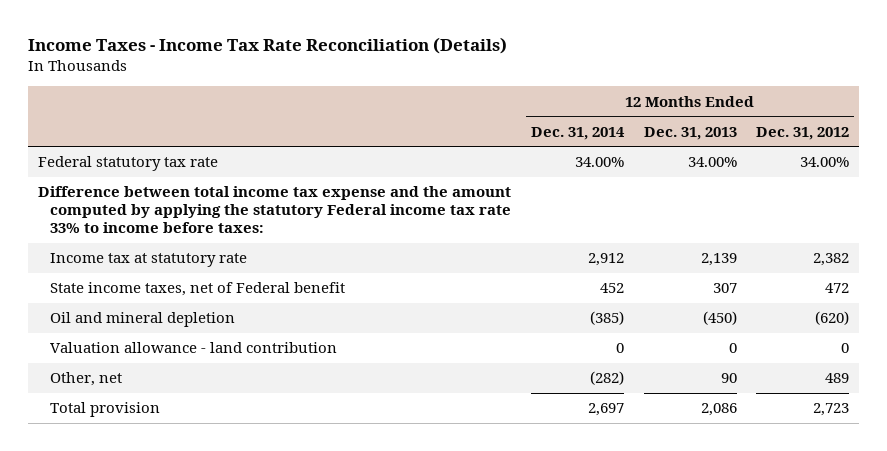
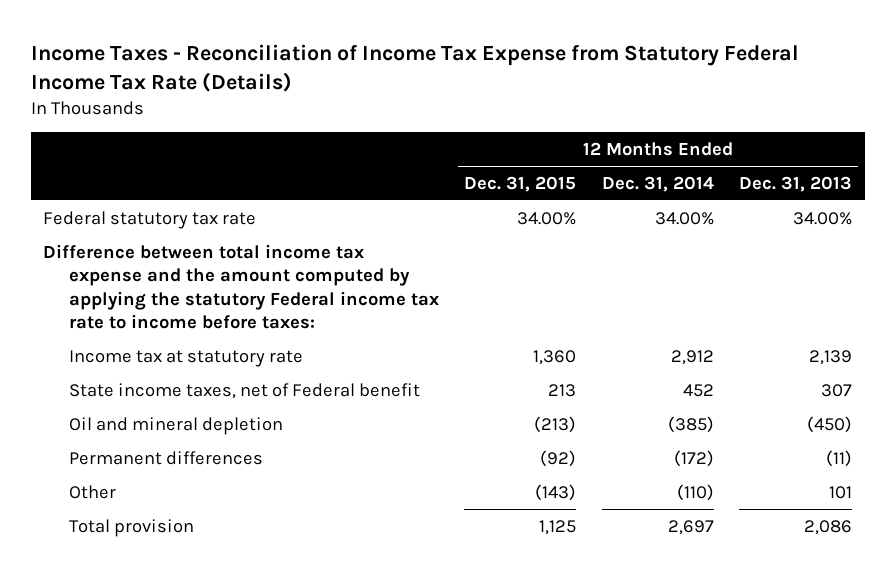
- Income Taxes - Income Tax Rate Reconciliation (Details)
+ Income Taxes - Reconciliation of Income Tax Expense from Statutory Federal Income Tax Rate (Details)
- | 12 Months Ended Dec. 31, 2014 | 12 Months Ended Dec. 31, 2013 | 12 Months Ended Dec. 31, 2012
+ | 12 Months Ended Dec. 31, 2015 | 12 Months Ended Dec. 31, 2014 | 12 Months Ended Dec. 31, 2013
- Difference between total income tax expense and the amount computed by applying the statutory Federal income tax rate 33% to income before taxes:
+ Difference between total income tax expense and the amount computed by applying the statutory Federal income tax rate to income before taxes:
- Valuation allowance - land contribution | 0 | 0 | 0
- Other, net | (282) | 90 | 489
+ Permanent differences | (92) | (172) | (11)
+ Other | (143) | (110) | 101

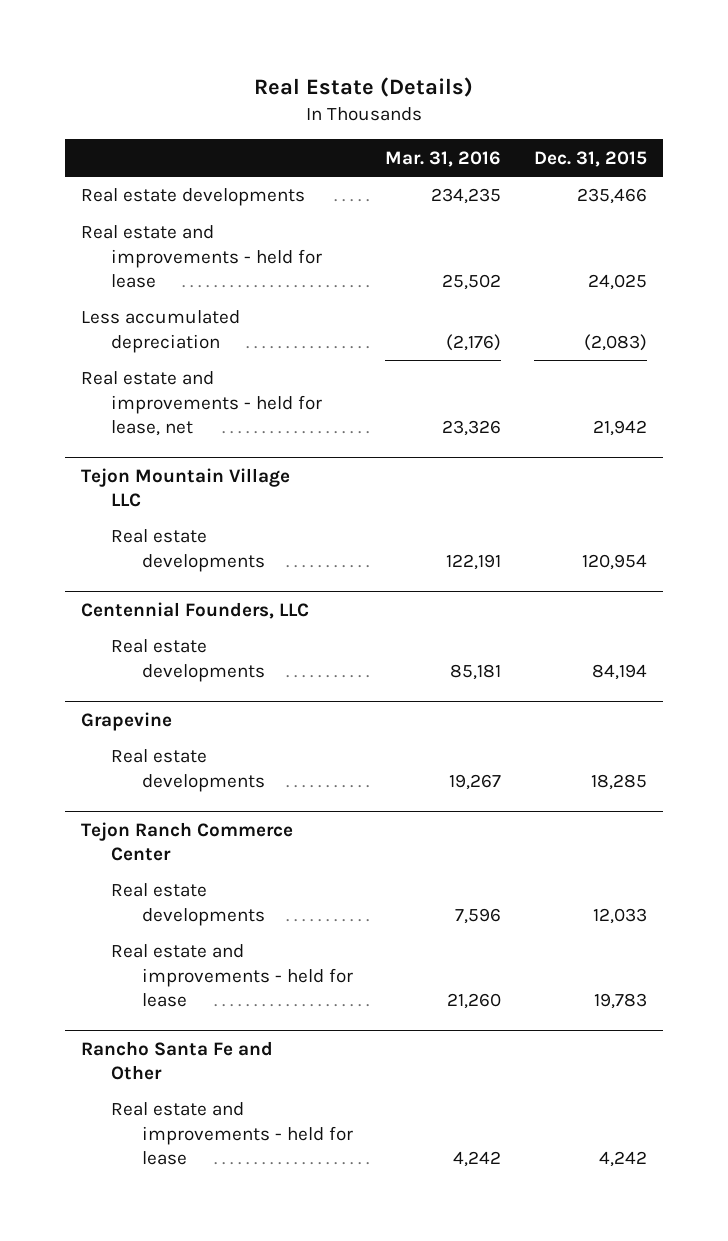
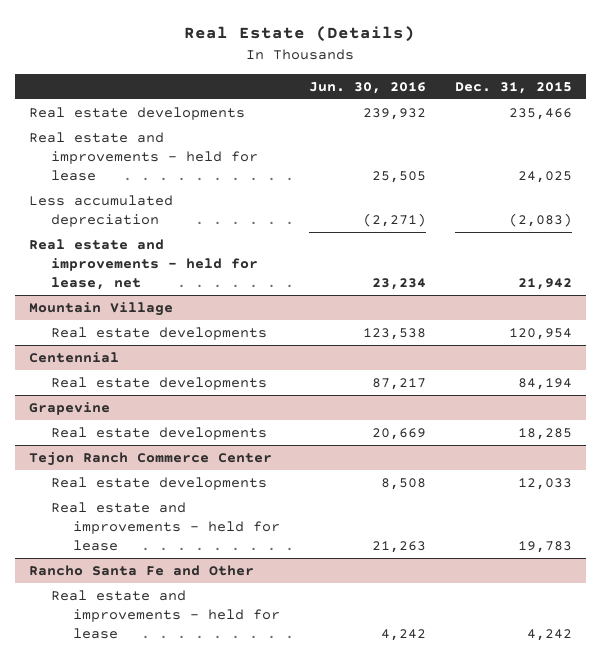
- | Mar. 31, 2016 | Dec. 31, 2015
+ | Jun. 30, 2016 | Dec. 31, 2015
- Tejon Mountain Village LLC
+ Mountain Village
- Centennial Founders, LLC
+ Centennial

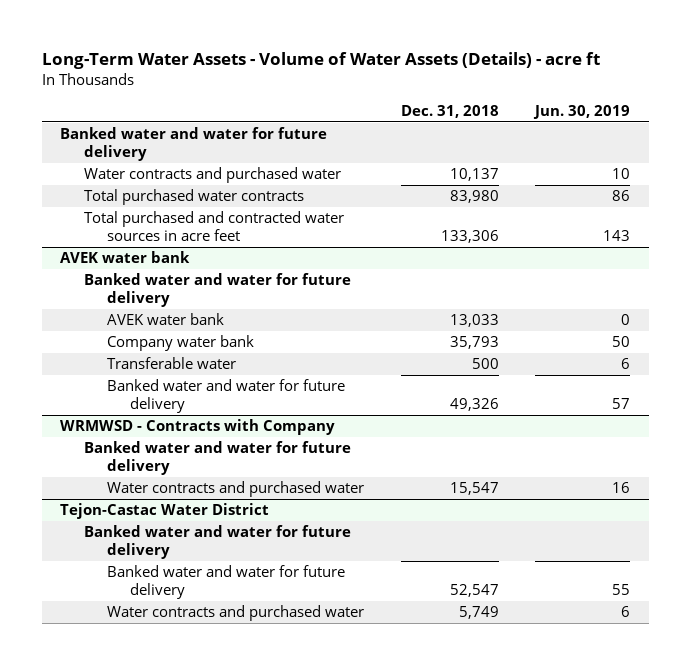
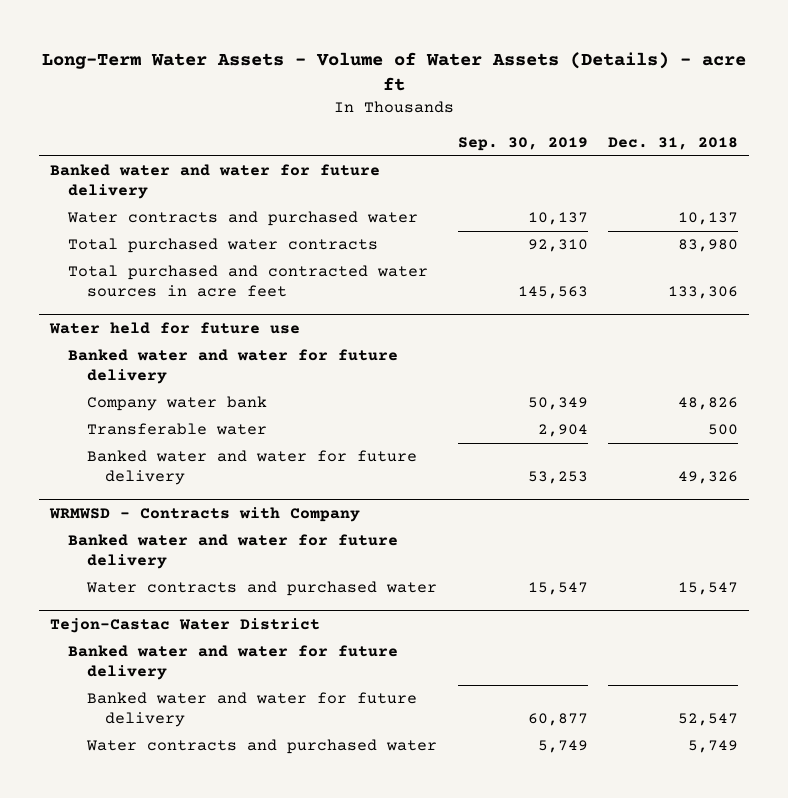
- | Dec. 31, 2018 | Jun. 30, 2019
+ | Sep. 30, 2019 | Dec. 31, 2018
- AVEK water bank
+ Water held for future use
- AVEK water bank | 13,033 | 0
- Company water bank | 35,793 | 50
+ Company water bank | 50,349 | 48,826

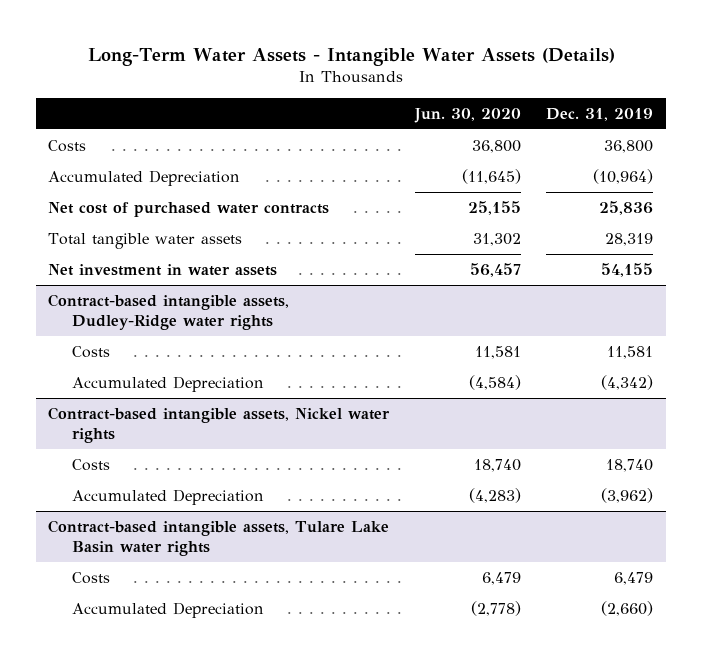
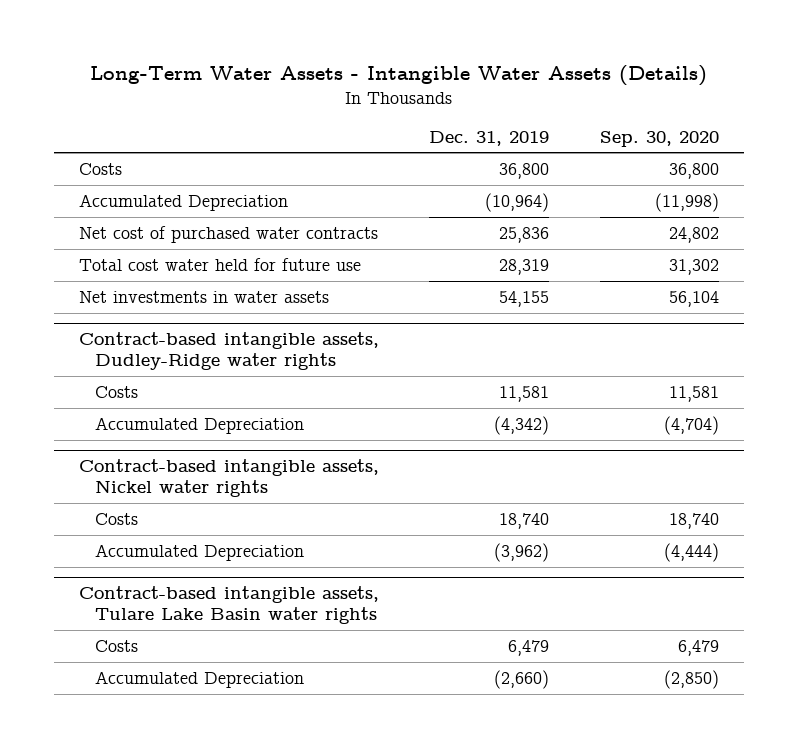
- | Jun. 30, 2020 | Dec. 31, 2019
+ | Dec. 31, 2019 | Sep. 30, 2020
- Total tangible water assets | 31,302 | 28,319
- Net investment in water assets | 56,457 | 54,155
+ Total cost water held for future use | 28,319 | 31,302
+ Net investments in water assets | 54,155 | 56,104

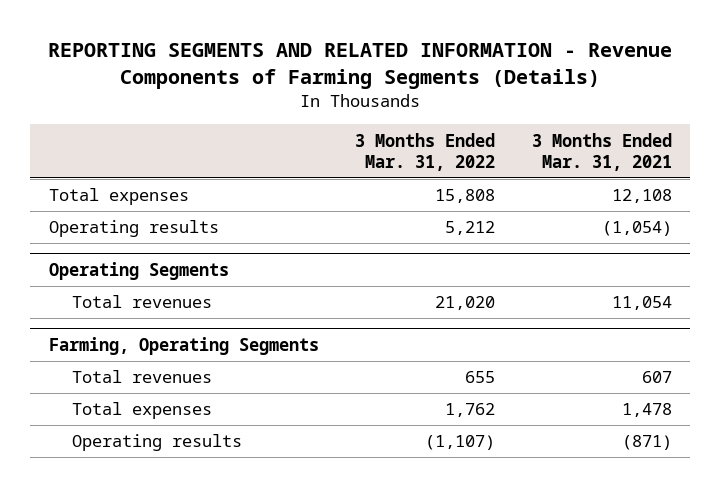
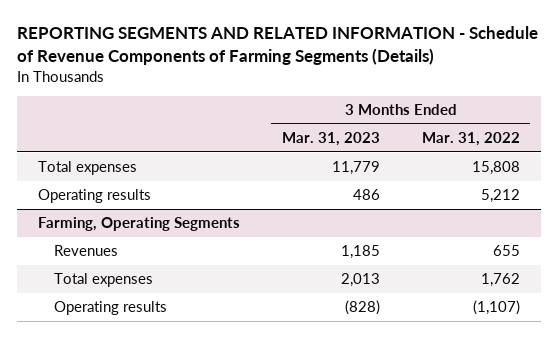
- REPORTING SEGMENTS AND RELATED INFORMATION - Revenue Components of Farming Segments (Details)
+ REPORTING SEGMENTS AND RELATED INFORMATION - Schedule of Revenue Components of Farming Segments (Details)
- | 3 Months Ended Mar. 31, 2022 | 3 Months Ended Mar. 31, 2021
+ | 3 Months Ended Mar. 31, 2023 | 3 Months Ended Mar. 31, 2022
- Operating Segments
- Total revenues | 21,020 | 11,054
@ Farming, Operating Segments
- Total revenues | 655 | 607
+ Revenues | 1,185 | 655

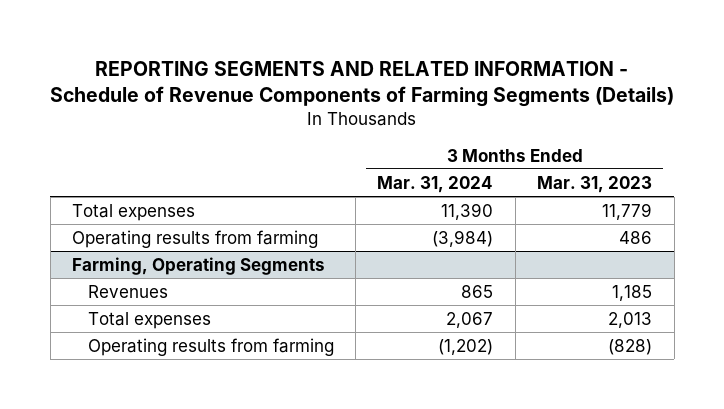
- | 3 Months Ended Mar. 31, 2023 | 3 Months Ended Mar. 31, 2022
+ | 3 Months Ended Mar. 31, 2024 | 3 Months Ended Mar. 31, 2023
- Operating results | 486 | 5,212
+ Operating results from farming | (3,984) | 486
@ Farming, Operating Segments
- Operating results | (828) | (1,107)
+ Operating results from farming | (1,202) | (828)

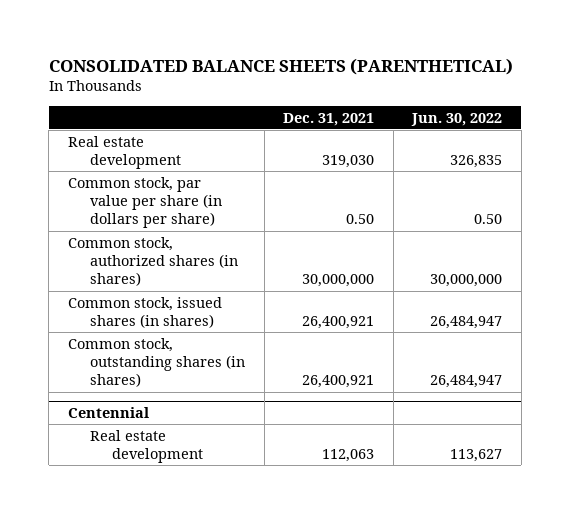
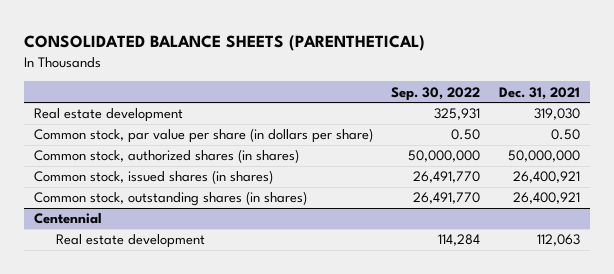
- | Dec. 31, 2021 | Jun. 30, 2022
+ | Sep. 30, 2022 | Dec. 31, 2021
- Common stock, authorized shares (in shares) | 30,000,000 | 30,000,000
+ Common stock, authorized shares (in shares) | 50,000,000 | 50,000,000

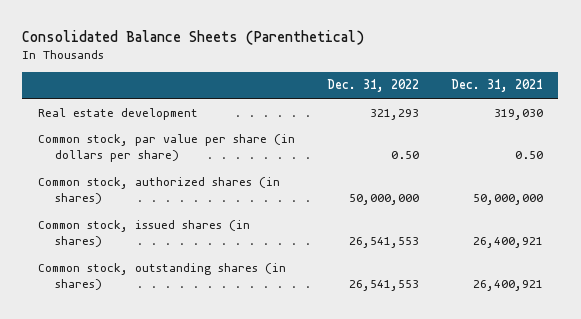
- CONSOLIDATED BALANCE SHEETS (PARENTHETICAL)
+ Consolidated Balance Sheets (Parenthetical)
- | Sep. 30, 2022 | Dec. 31, 2021
+ | Dec. 31, 2022 | Dec. 31, 2021
- Centennial
- Real estate development | 114,284 | 112,063

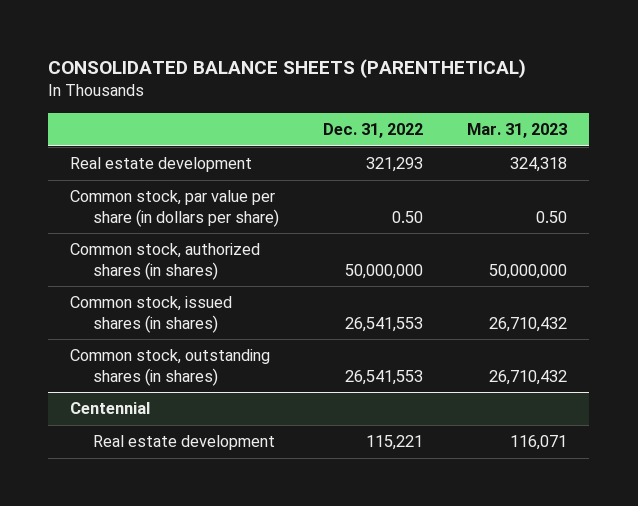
- Consolidated Balance Sheets (Parenthetical)
+ CONSOLIDATED BALANCE SHEETS (PARENTHETICAL)
- | Dec. 31, 2022 | Dec. 31, 2021
+ | Dec. 31, 2022 | Mar. 31, 2023
+ Centennial
+ Real estate development | 115,221 | 116,071

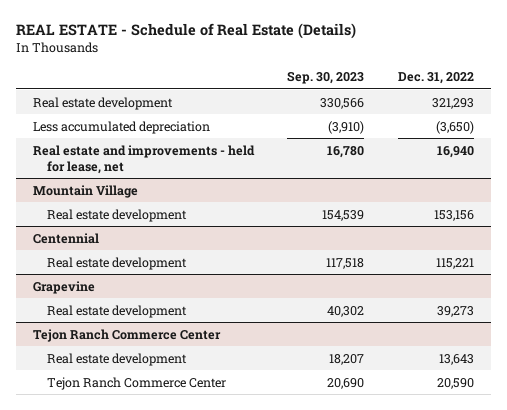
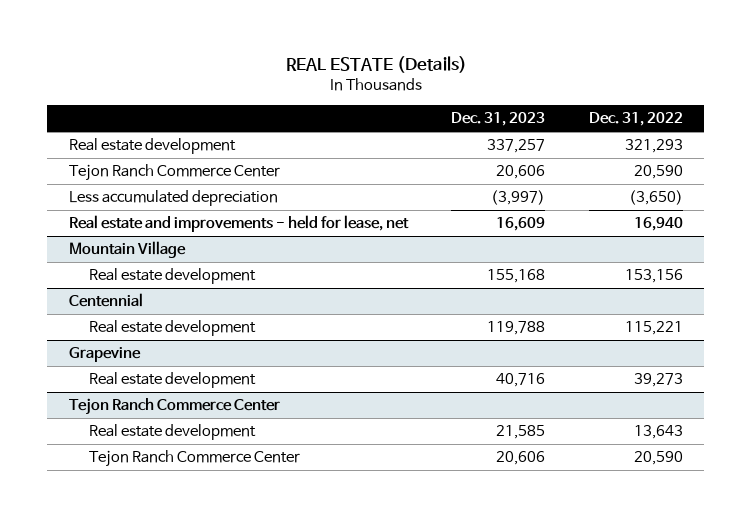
- REAL ESTATE - Schedule of Real Estate (Details)
+ REAL ESTATE (Details)
- | Sep. 30, 2023 | Dec. 31, 2022
+ | Dec. 31, 2023 | Dec. 31, 2022
+ Tejon Ranch Commerce Center | 20,606 | 20,590

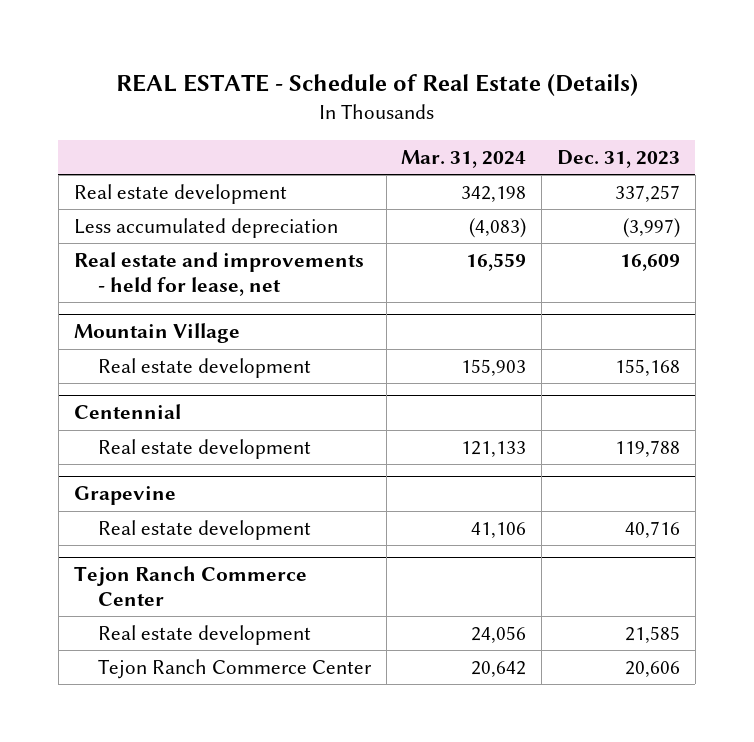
- REAL ESTATE (Details)
+ REAL ESTATE - Schedule of Real Estate (Details)
- | Dec. 31, 2023 | Dec. 31, 2022
+ | Mar. 31, 2024 | Dec. 31, 2023
- Tejon Ranch Commerce Center | 20,606 | 20,590

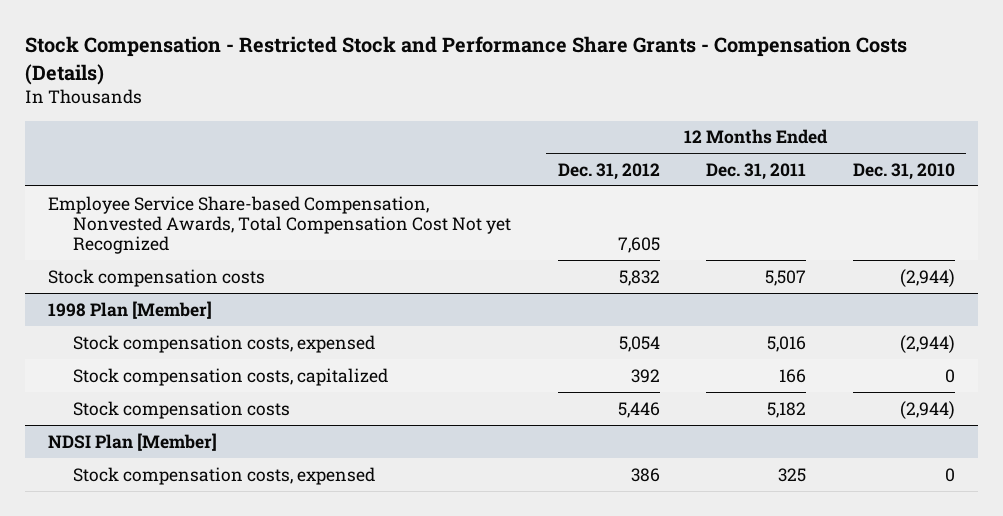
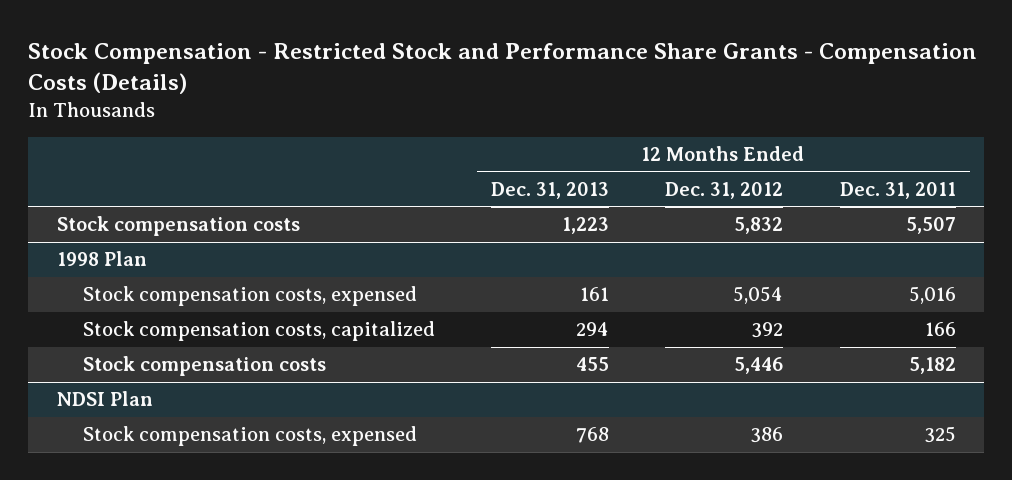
- | 12 Months Ended Dec. 31, 2012 | 12 Months Ended Dec. 31, 2011 | 12 Months Ended Dec. 31, 2010
+ | 12 Months Ended Dec. 31, 2013 | 12 Months Ended Dec. 31, 2012 | 12 Months Ended Dec. 31, 2011
- Employee Service Share-based Compensation, Nonvested Awards, Total Compensation Cost Not yet Recognized | 7,605 | |
- 1998 Plan [Member]
+ 1998 Plan
- NDSI Plan [Member]
+ NDSI Plan

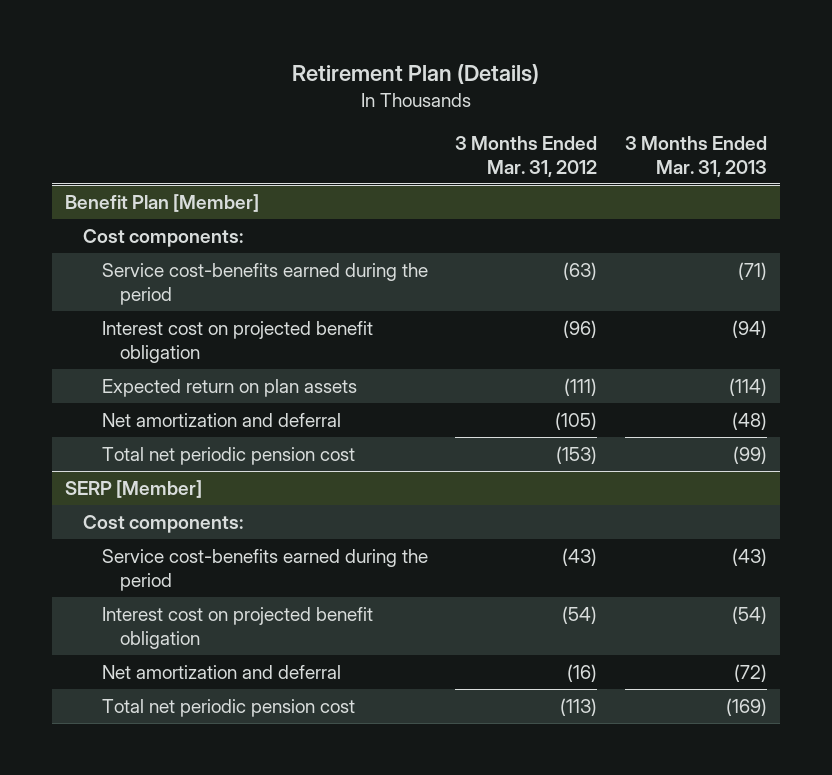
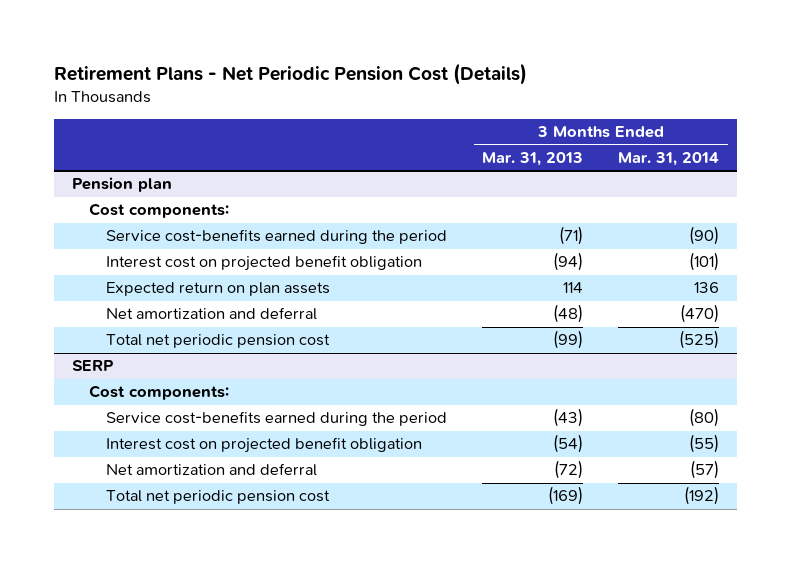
- Retirement Plan (Details)
+ Retirement Plans - Net Periodic Pension Cost (Details)
- | 3 Months Ended Mar. 31, 2012 | 3 Months Ended Mar. 31, 2013
+ | 3 Months Ended Mar. 31, 2013 | 3 Months Ended Mar. 31, 2014
- Benefit Plan [Member]
+ Pension plan
- Expected return on plan assets | (111) | (114)
+ Expected return on plan assets | 114 | 136
- SERP [Member]
+ SERP

